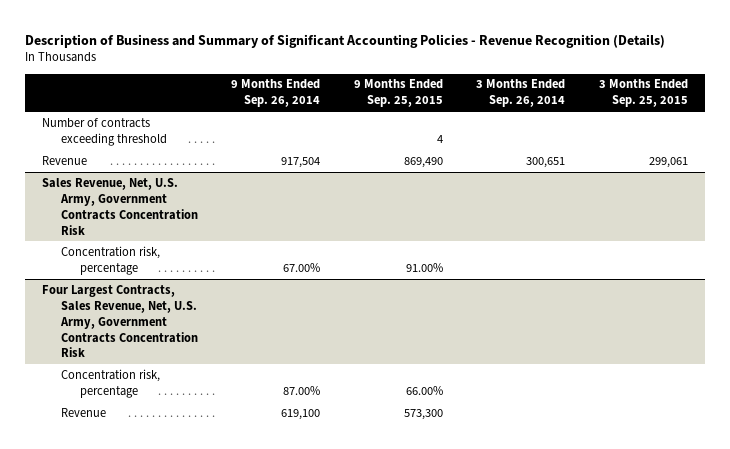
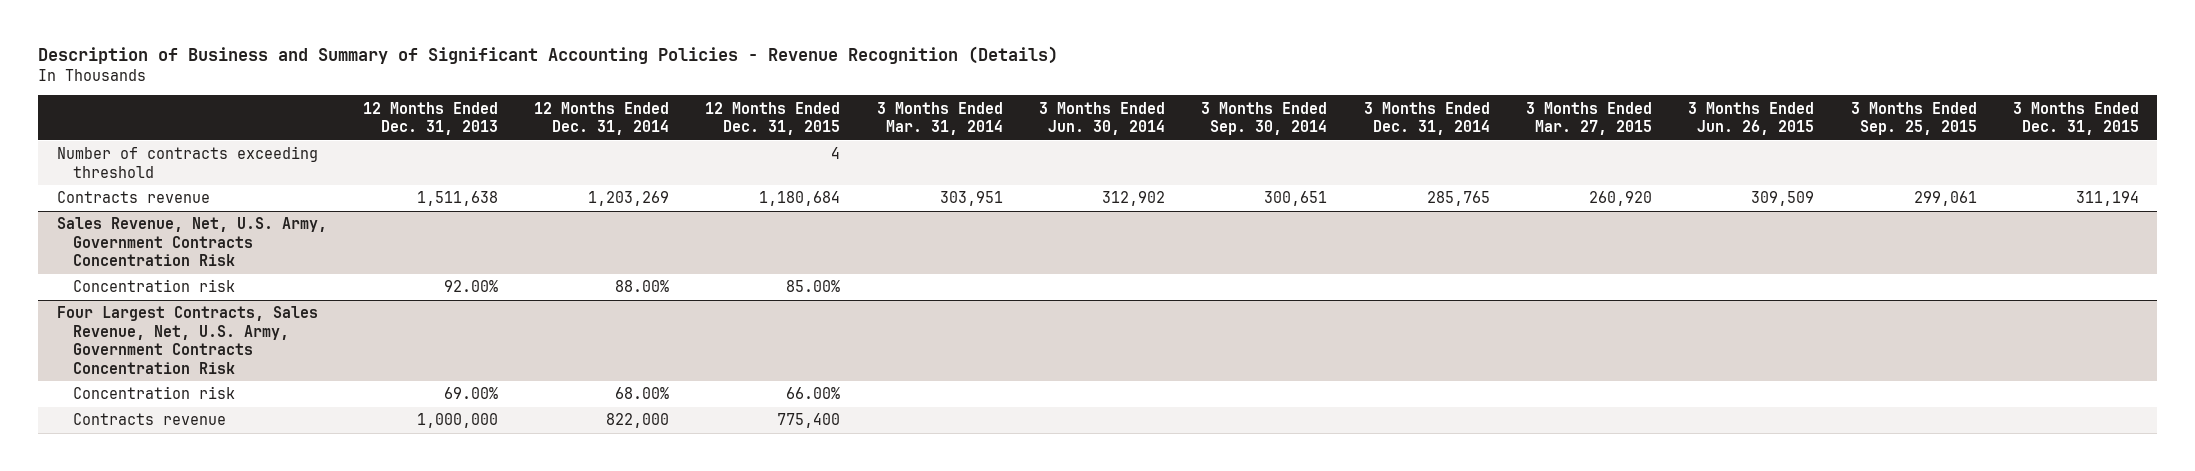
- | 9 Months Ended Sep. 26, 2014 | 9 Months Ended Sep. 25, 2015 | 3 Months Ended Sep. 26, 2014 | 3 Months Ended Sep. 25, 2015
+ | 12 Months Ended Dec. 31, 2013 | 12 Months Ended Dec. 31, 2014 | 12 Months Ended Dec. 31, 2015 | 3 Months Ended Mar. 31, 2014 | 3 Months Ended Jun. 30, 2014 | 3 Months Ended Sep. 30, 2014 | 3 Months Ended Dec. 31, 2014 | 3 Months Ended Mar. 27, 2015 | 3 Months Ended Jun. 26, 2015 | 3 Months Ended Sep. 25, 2015 | 3 Months Ended Dec. 31, 2015
- Revenue | 917,504 | 869,490 | 300,651 | 299,061
+ Contracts revenue | 1,511,638 | 1,203,269 | 1,180,684 | 303,951 | 312,902 | 300,651 | 285,765 | 260,920 | 309,509 | 299,061 | 311,194
@ Sales Revenue, Net, U.S. Army, Government Contracts Concentration Risk
- Concentration risk, percentage | 67.00% | 91.00% | |
+ Concentration risk | 92.00% | 88.00% | 85.00% | | | | | | | |
@ Four Largest Contracts, Sales Revenue, Net, U.S. Army, Government Contracts Concentration Risk
- Concentration risk, percentage | 87.00% | 66.00% | |
- Revenue | 619,100 | 573,300 | |
+ Concentration risk | 69.00% | 68.00% | 66.00% | | | | | | | |
+ Contracts revenue | 1,000,000 | 822,000 | 775,400 | | | | | | | |

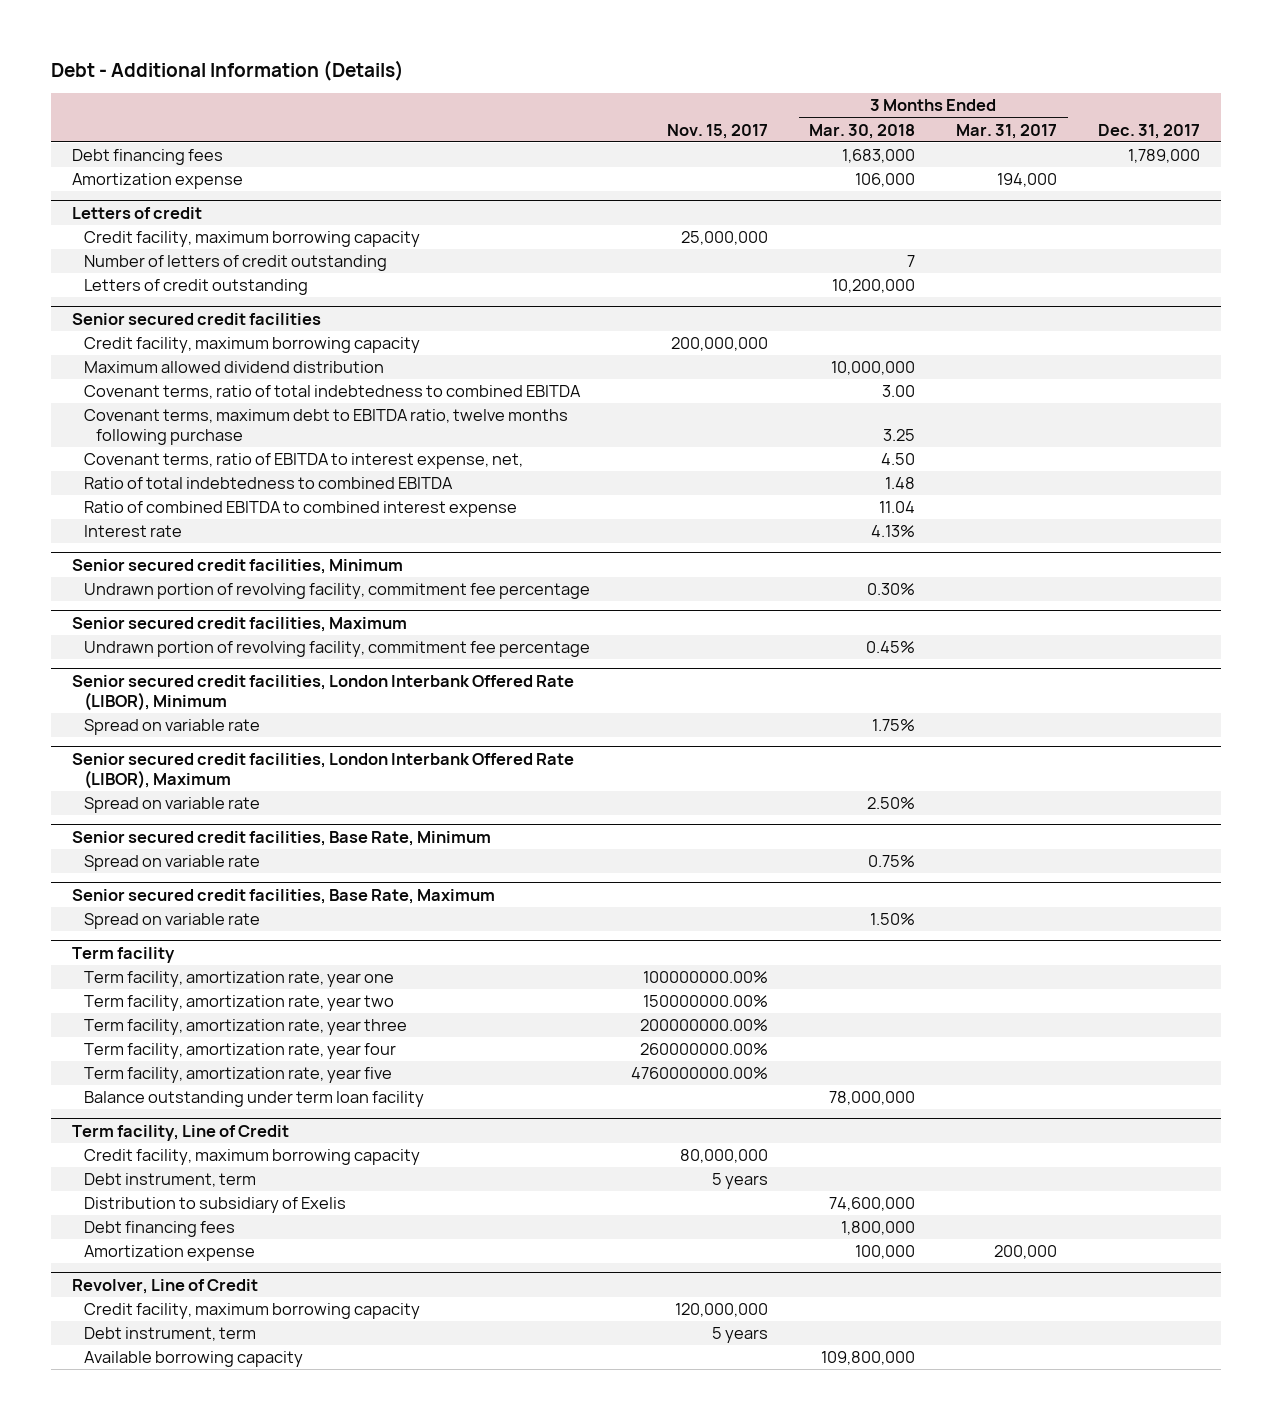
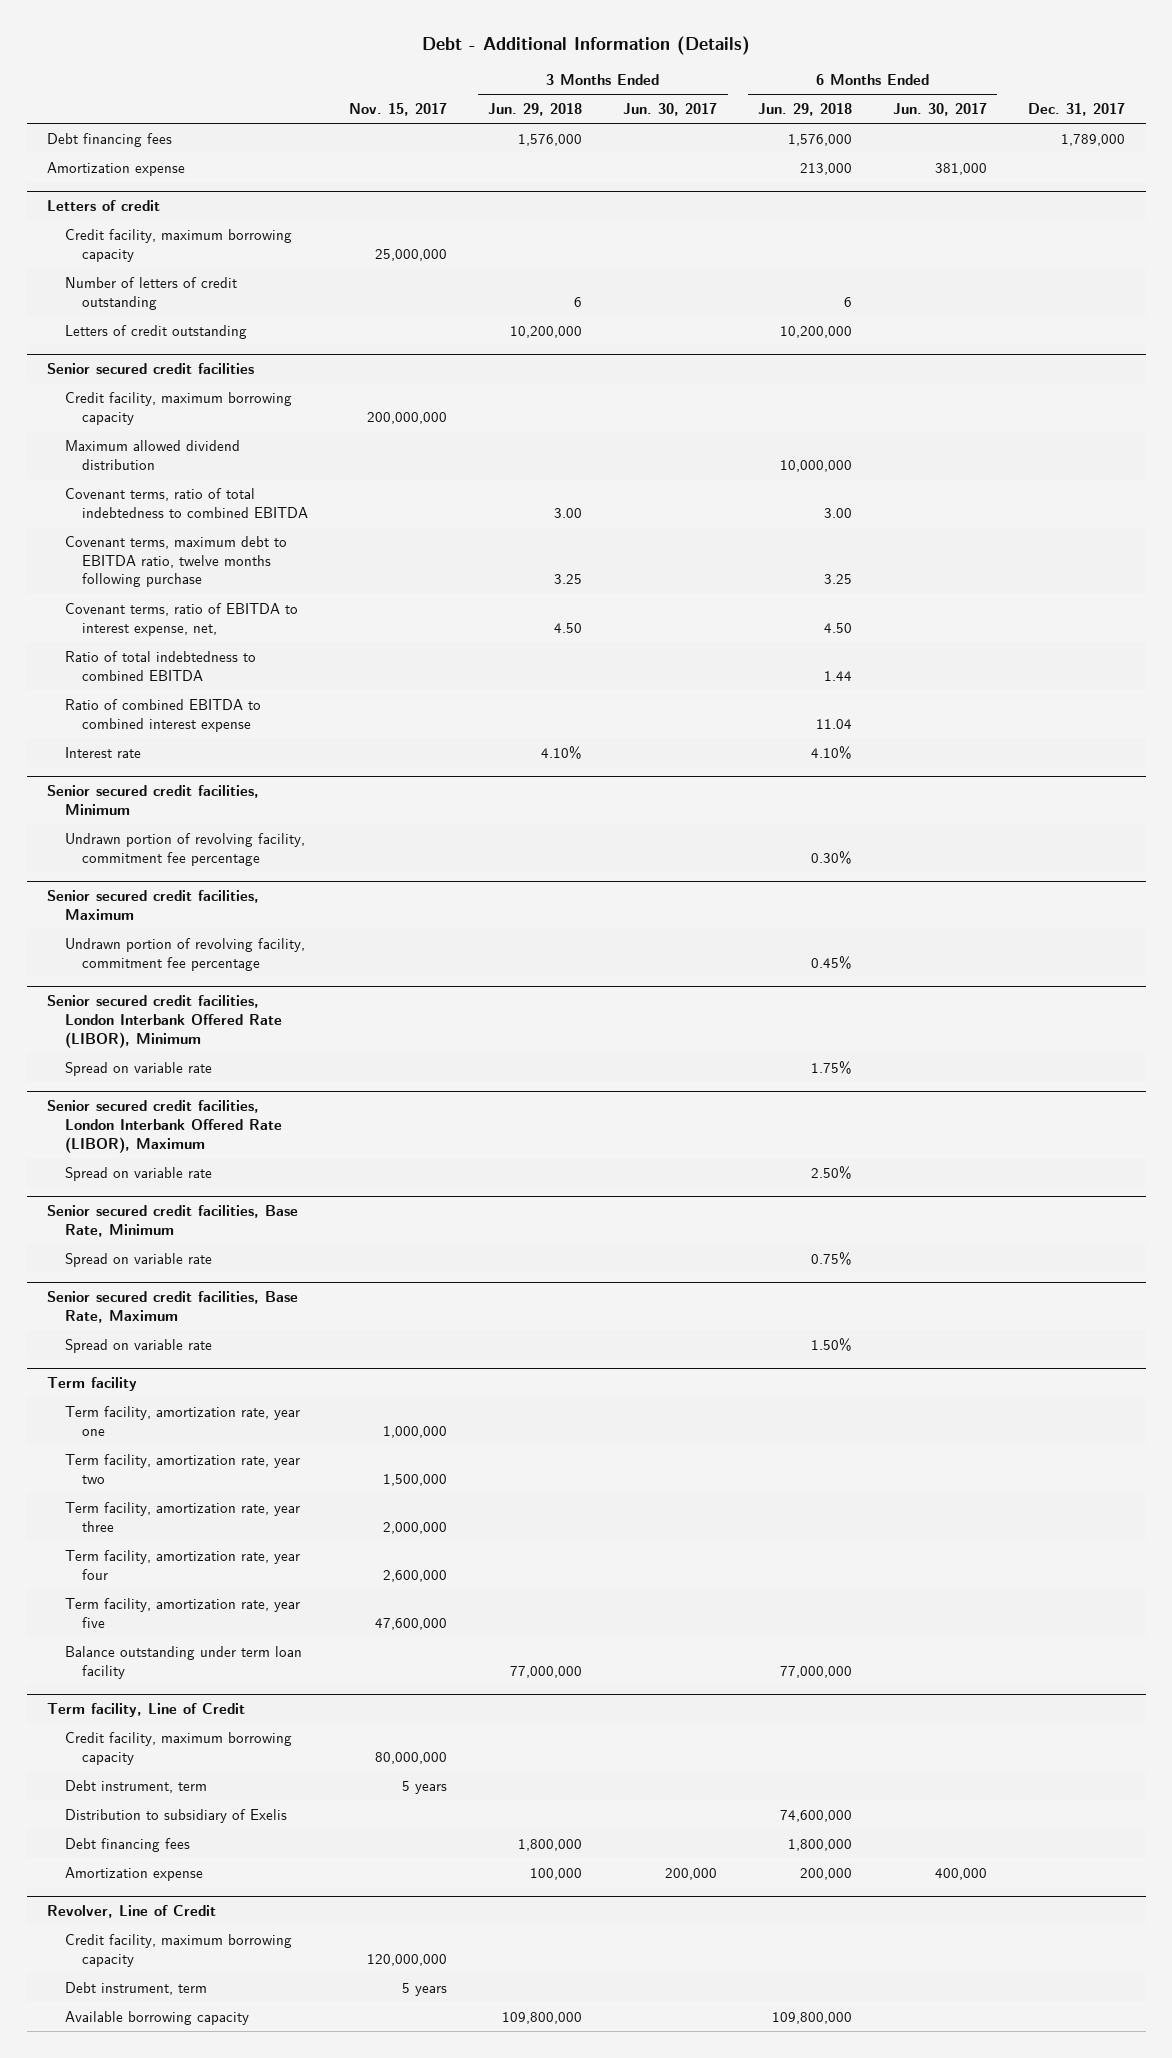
- | Nov. 15, 2017 | 3 Months Ended Mar. 30, 2018 | 3 Months Ended Mar. 31, 2017 | Dec. 31, 2017
+ | Nov. 15, 2017 | 3 Months Ended Jun. 29, 2018 | 3 Months Ended Jun. 30, 2017 | 6 Months Ended Jun. 29, 2018 | 6 Months Ended Jun. 30, 2017 | Dec. 31, 2017
@ Term facility
- Term facility, amortization rate, year one | 100000000.00% | | |
- Term facility, amortization rate, year two | 150000000.00% | | |
- Term facility, amortization rate, year three | 200000000.00% | | |
- Term facility, amortization rate, year four | 260000000.00% | | |
- Term facility, amortization rate, year five | 4760000000.00% | | |
+ Term facility, amortization rate, year one | 1,000,000 | | | | |
+ Term facility, amortization rate, year two | 1,500,000 | | | | |
+ Term facility, amortization rate, year three | 2,000,000 | | | | |
+ Term facility, amortization rate, year four | 2,600,000 | | | | |
+ Term facility, amortization rate, year five | 47,600,000 | | | | |

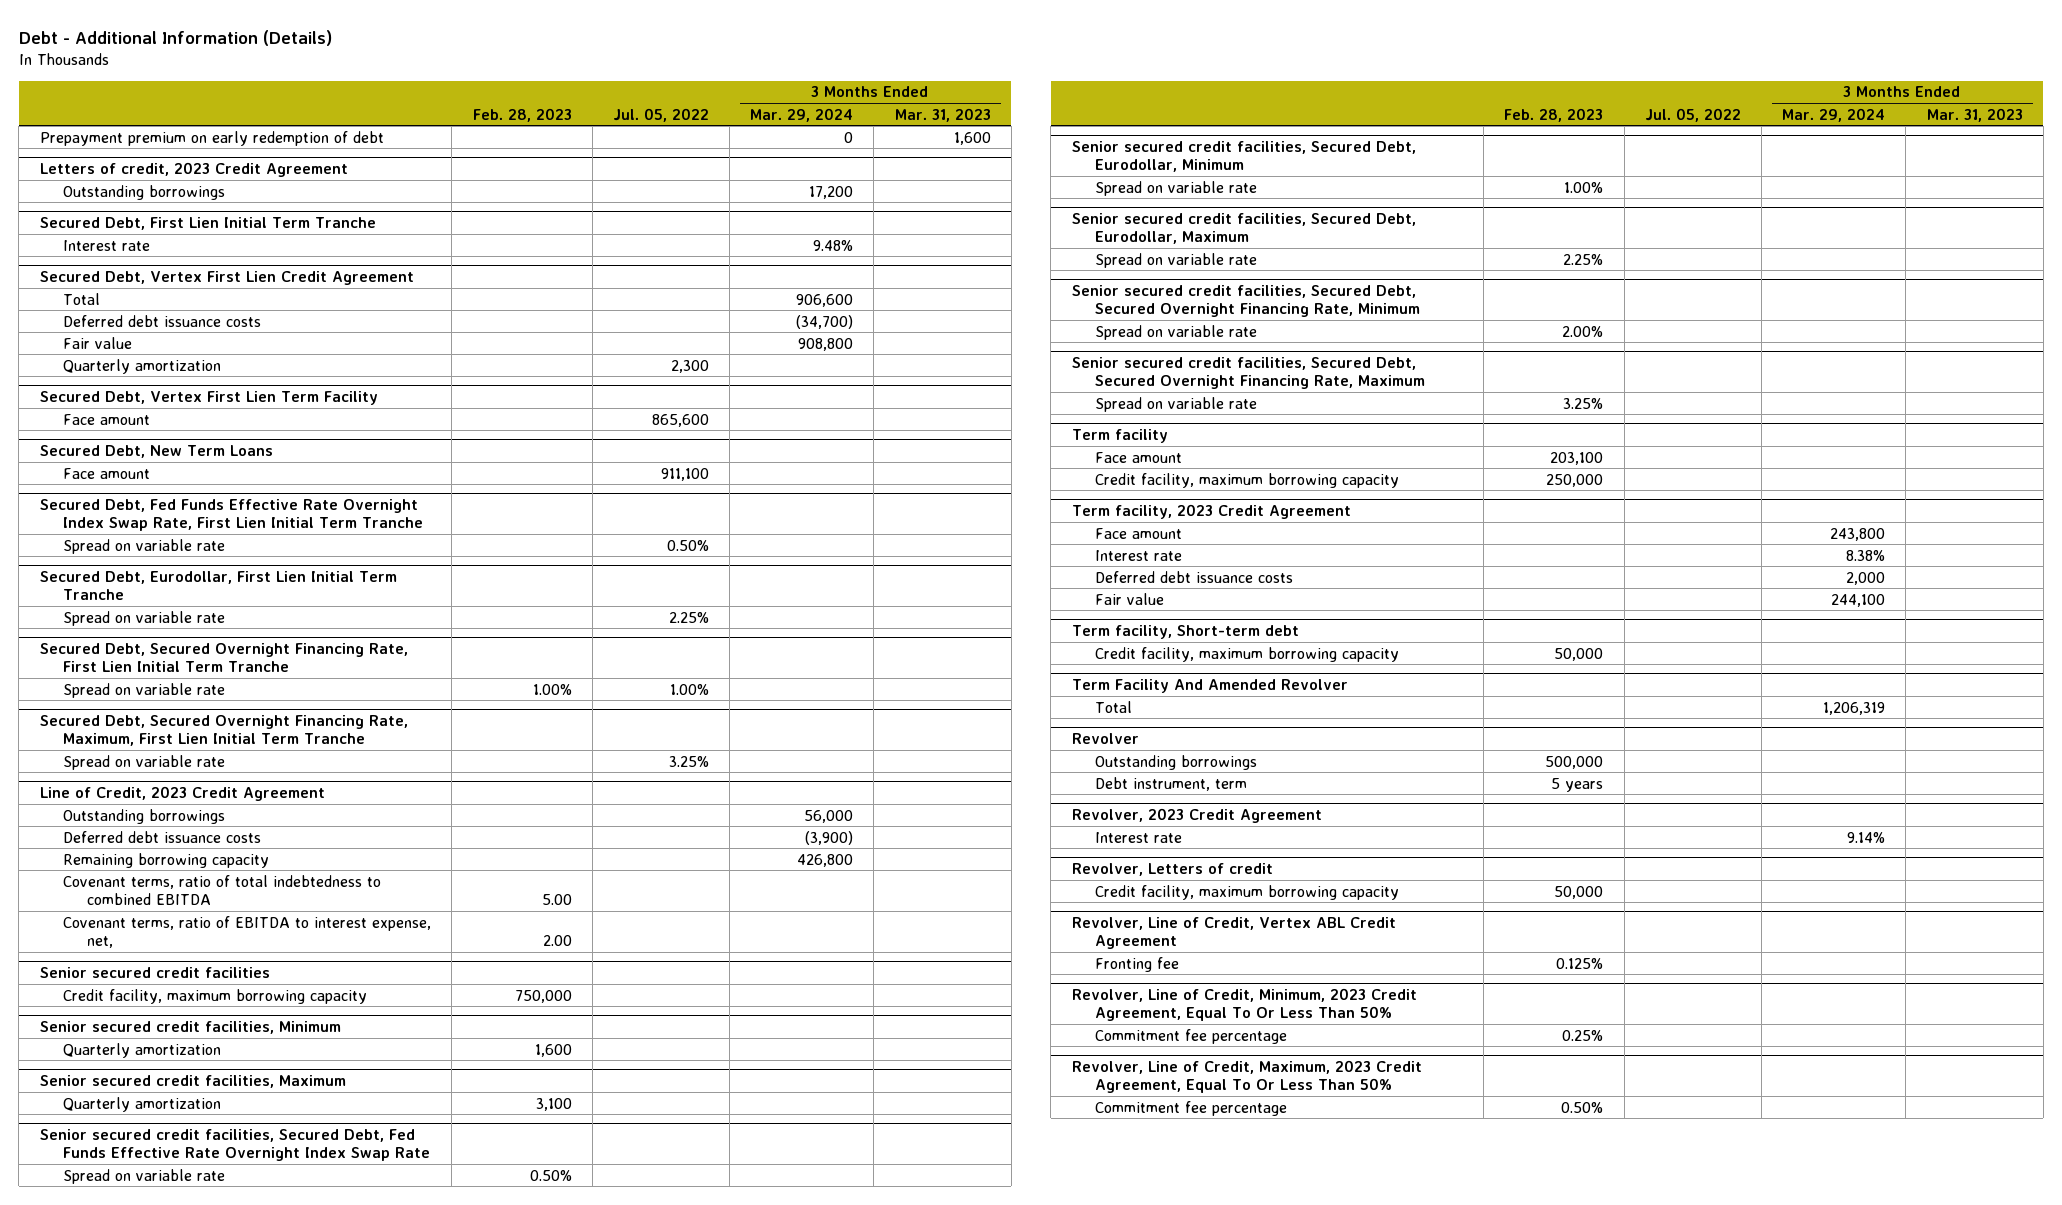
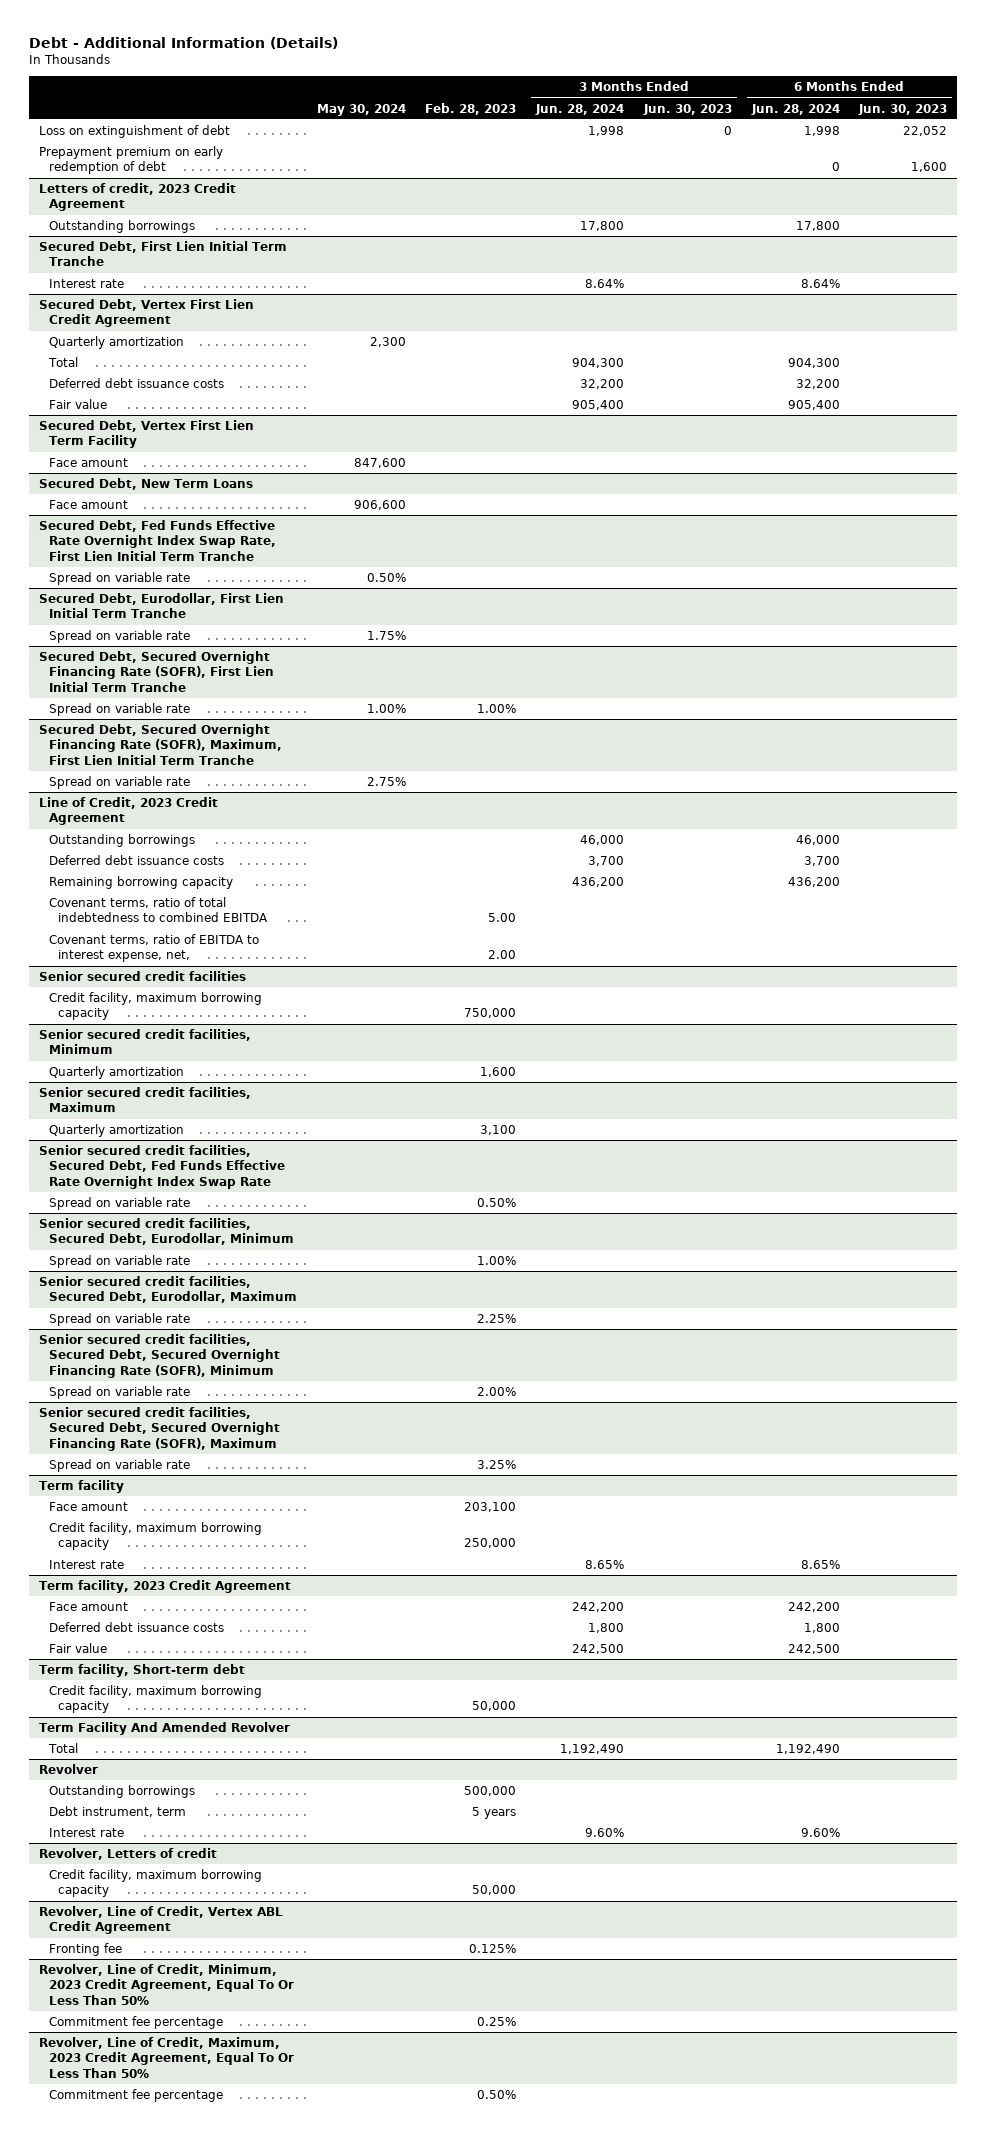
- | Feb. 28, 2023 | Jul. 05, 2022 | 3 Months Ended Mar. 29, 2024 | 3 Months Ended Mar. 31, 2023
+ | May 30, 2024 | Feb. 28, 2023 | 3 Months Ended Jun. 28, 2024 | 3 Months Ended Jun. 30, 2023 | 6 Months Ended Jun. 28, 2024 | 6 Months Ended Jun. 30, 2023
+ Loss on extinguishment of debt | | | 1,998 | 0 | 1,998 | 22,052
@ Secured Debt, Vertex First Lien Credit Agreement
moved up: Quarterly amortization | 2,300 | | | | |
- Secured Debt, Secured Overnight Financing Rate, First Lien Initial Term Tranche
+ Secured Debt, Secured Overnight Financing Rate (SOFR), First Lien Initial Term Tranche
- Secured Debt, Secured Overnight Financing Rate, Maximum, First Lien Initial Term Tranche
+ Secured Debt, Secured Overnight Financing Rate (SOFR), Maximum, First Lien Initial Term Tranche
- Senior secured credit facilities, Secured Debt, Secured Overnight Financing Rate, Minimum
+ Senior secured credit facilities, Secured Debt, Secured Overnight Financing Rate (SOFR), Minimum
- Senior secured credit facilities, Secured Debt, Secured Overnight Financing Rate, Maximum
+ Senior secured credit facilities, Secured Debt, Secured Overnight Financing Rate (SOFR), Maximum
@ Term facility
+ Interest rate | | | 8.65% | | 8.65% |
@ Term facility, 2023 Credit Agreement
- Interest rate | | | 8.38% |
- Revolver, 2023 Credit Agreement
- Interest rate | | | 9.14% |
@ Revolver
+ Interest rate | | | 9.60% | | 9.60% |

